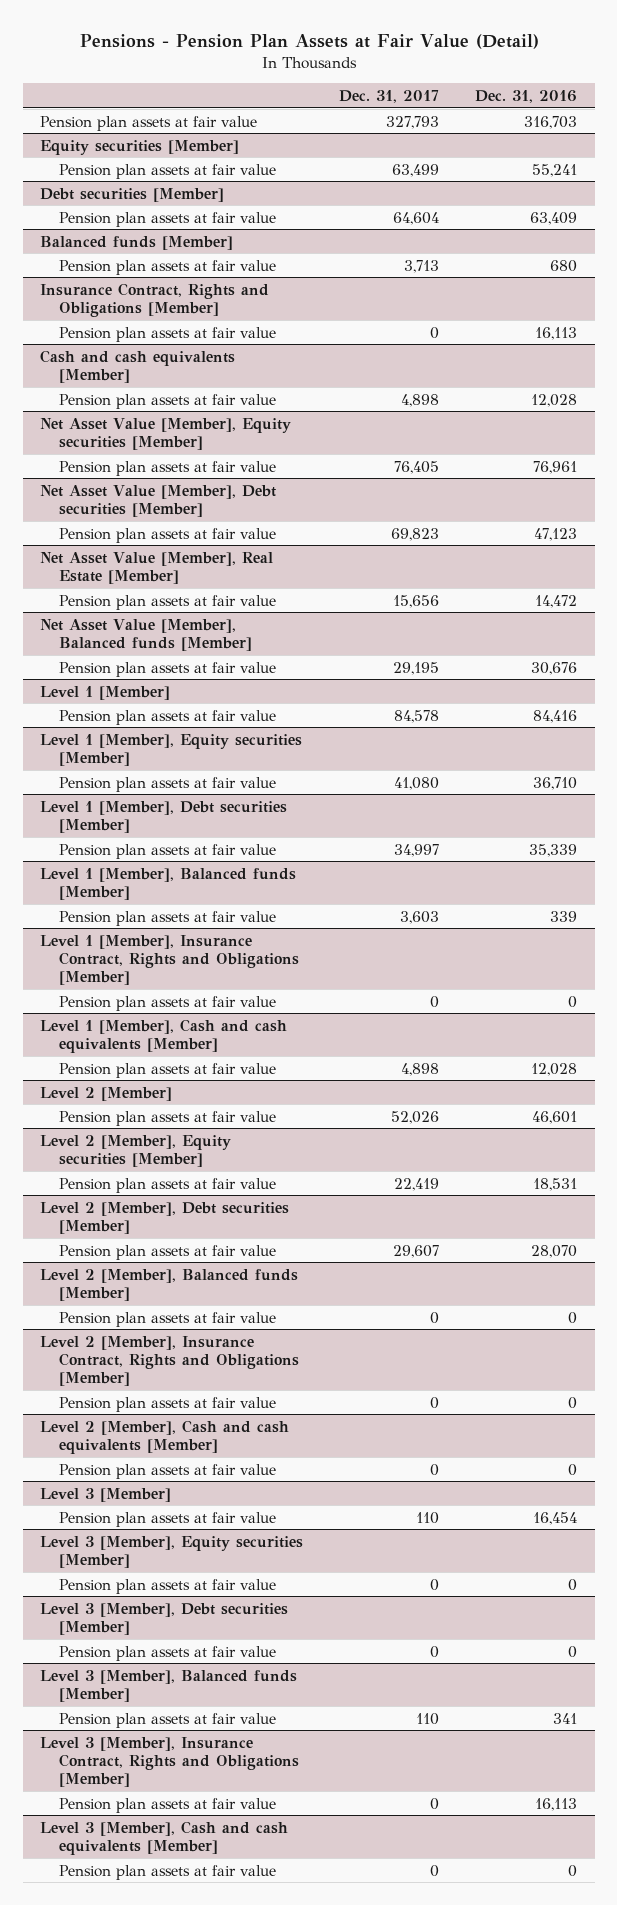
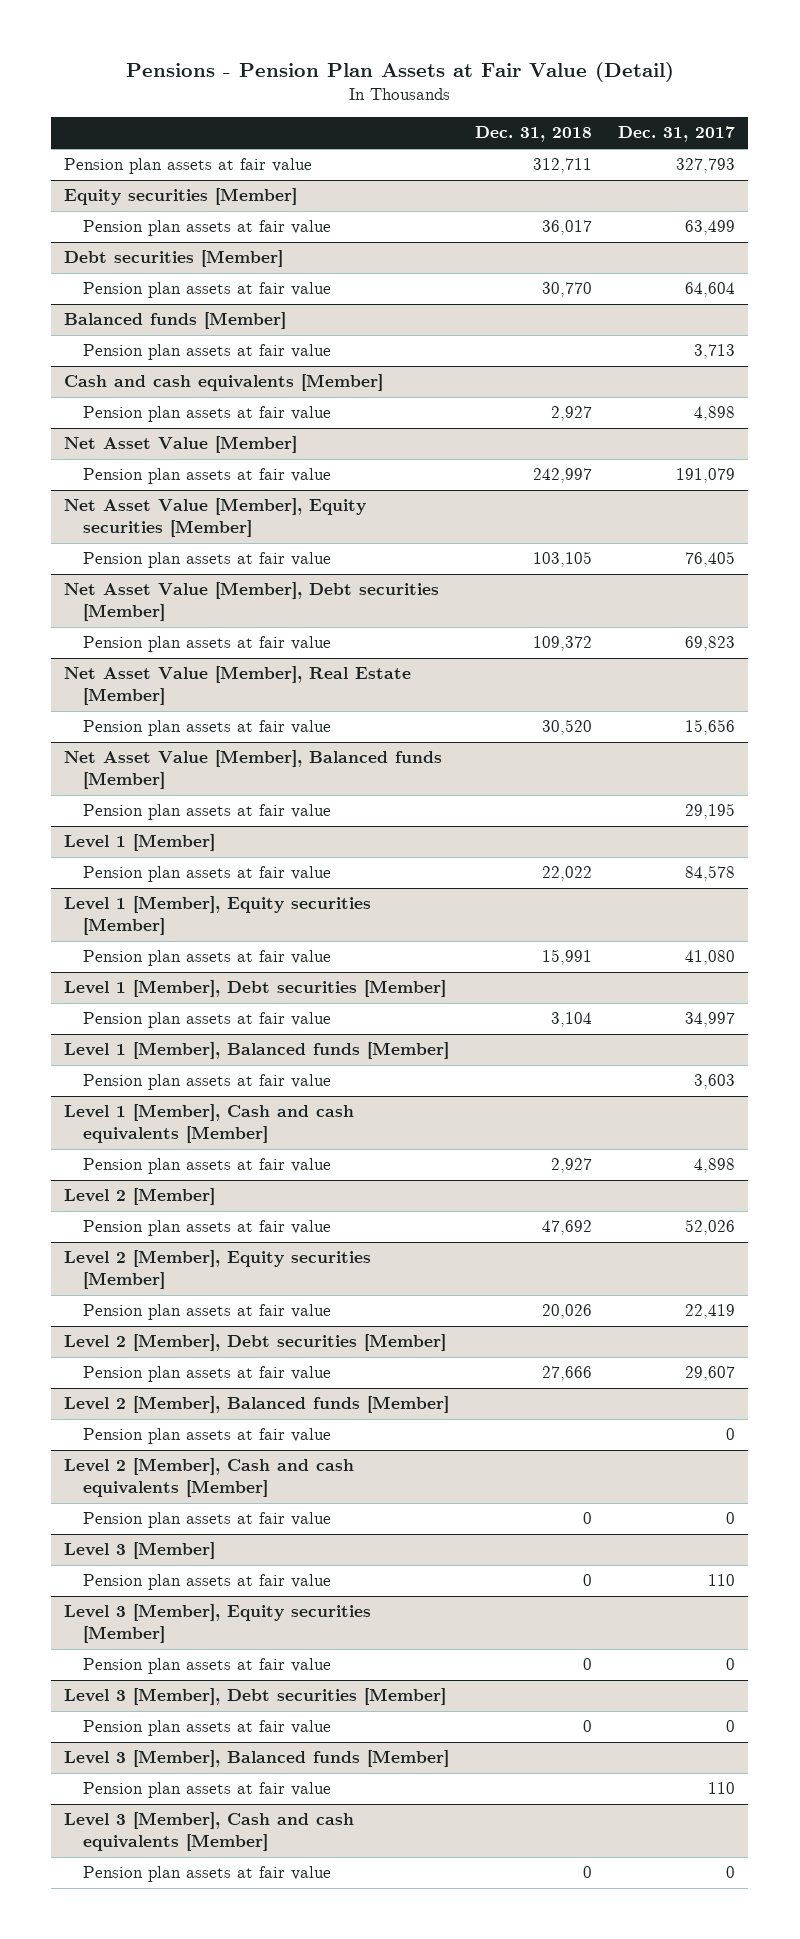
- | Dec. 31, 2017 | Dec. 31, 2016
+ | Dec. 31, 2018 | Dec. 31, 2017
- Insurance Contract, Rights and Obligations [Member]
- Pension plan assets at fair value | 0 | 16,113
+ Net Asset Value [Member]
+ Pension plan assets at fair value | 242,997 | 191,079
- Level 1 [Member], Insurance Contract, Rights and Obligations [Member]
- Pension plan assets at fair value | 0 | 0
- Level 2 [Member], Insurance Contract, Rights and Obligations [Member]
- Pension plan assets at fair value | 0 | 0
- Level 3 [Member], Insurance Contract, Rights and Obligations [Member]
- Pension plan assets at fair value | 0 | 16,113

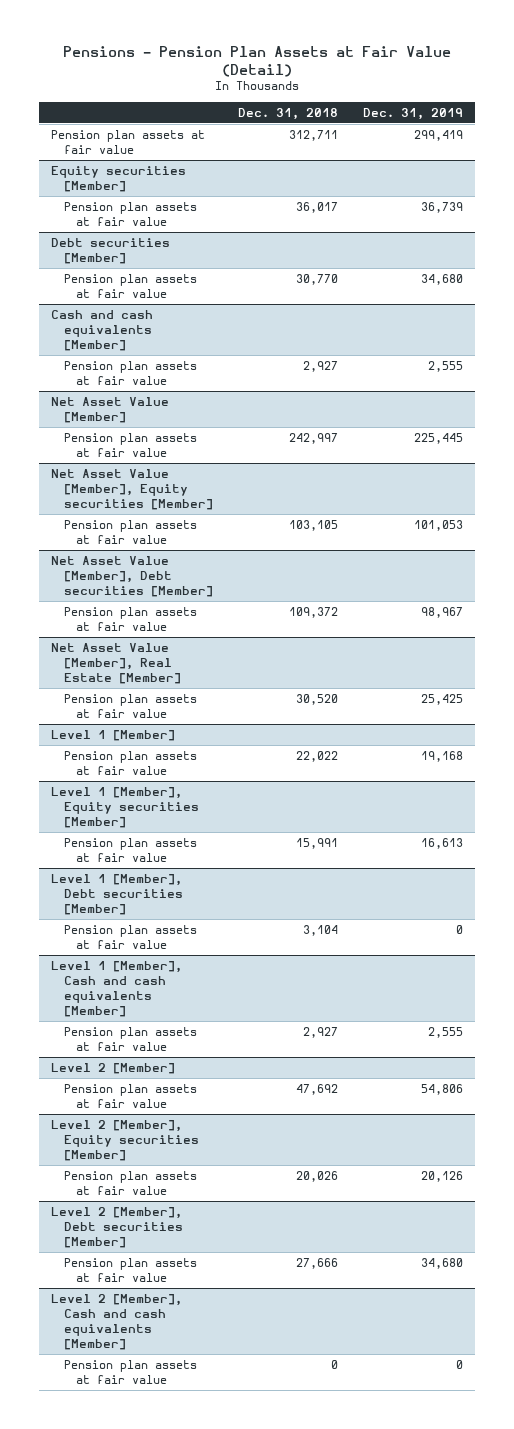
- | Dec. 31, 2018 | Dec. 31, 2017
+ | Dec. 31, 2018 | Dec. 31, 2019
- Balanced funds [Member]
- Pension plan assets at fair value | | 3,713
- Net Asset Value [Member], Balanced funds [Member]
- Pension plan assets at fair value | | 29,195
- Level 1 [Member], Balanced funds [Member]
- Pension plan assets at fair value | | 3,603
- Level 2 [Member], Balanced funds [Member]
- Pension plan assets at fair value | | 0
- Level 3 [Member]
- Pension plan assets at fair value | 0 | 110
- Level 3 [Member], Equity securities [Member]
- Pension plan assets at fair value | 0 | 0
- Level 3 [Member], Debt securities [Member]
- Pension plan assets at fair value | 0 | 0
- Level 3 [Member], Balanced funds [Member]
- Pension plan assets at fair value | | 110
- Level 3 [Member], Cash and cash equivalents [Member]
- Pension plan assets at fair value | 0 | 0

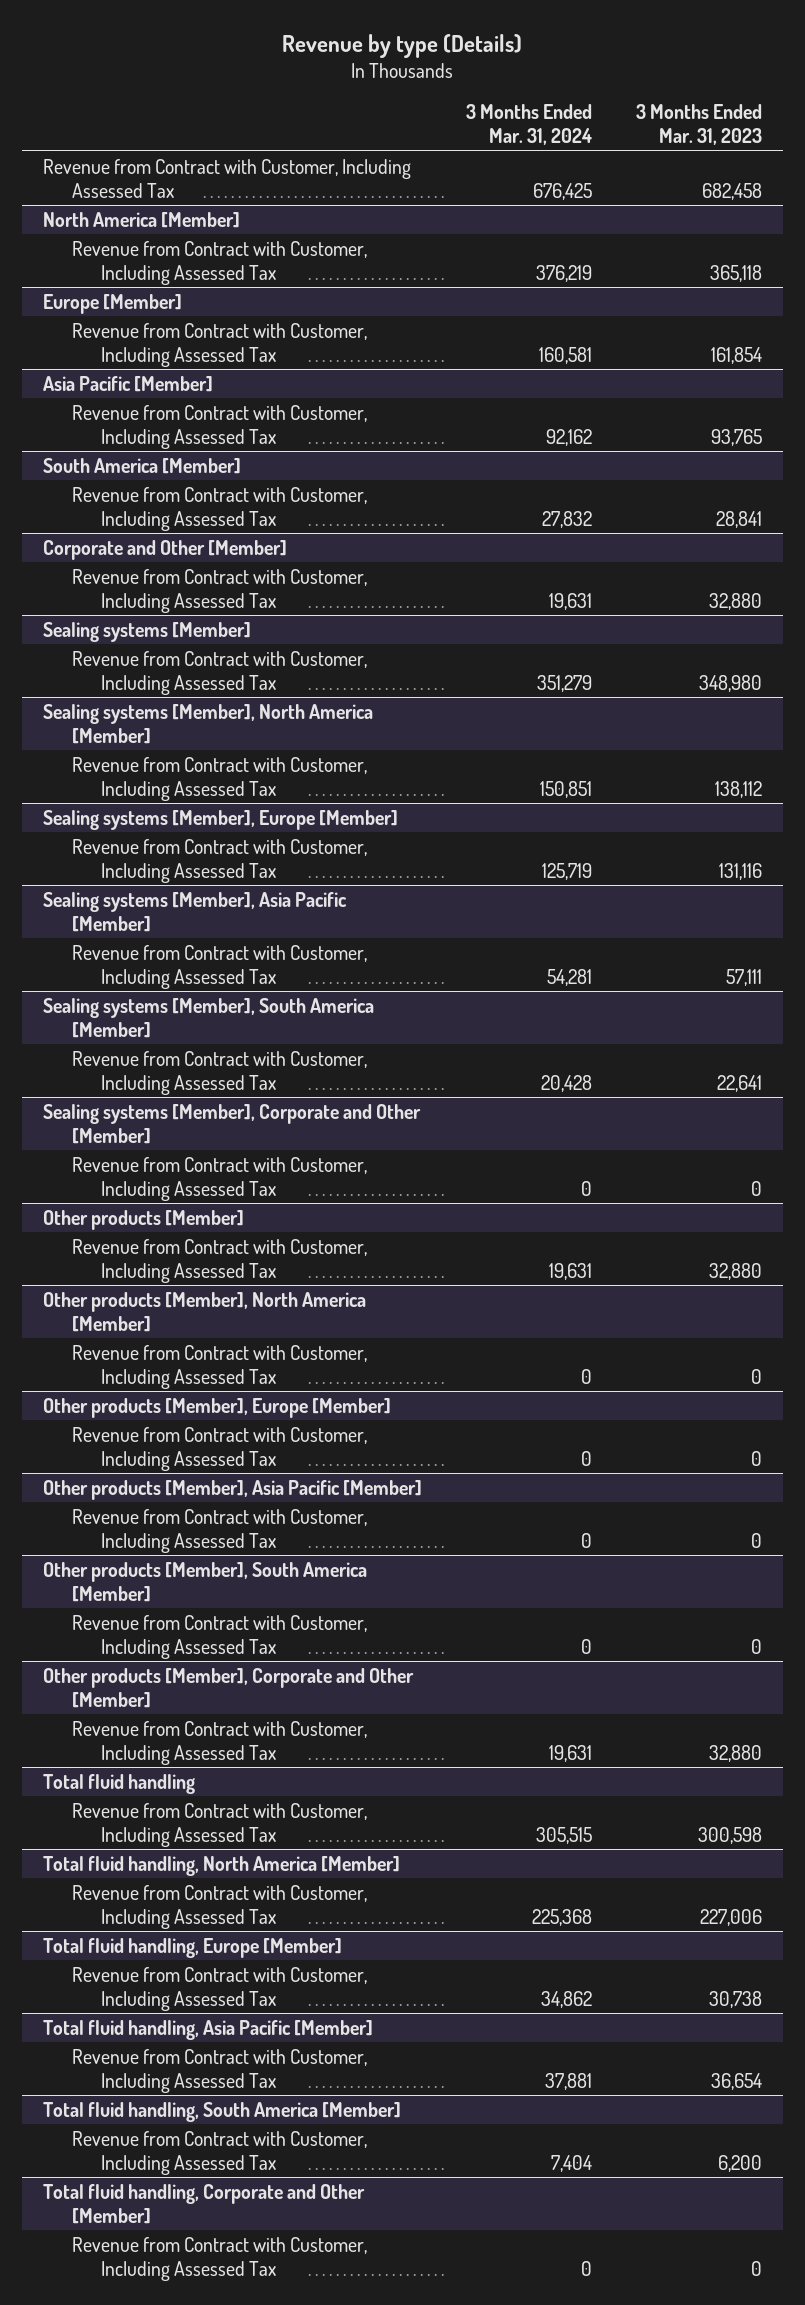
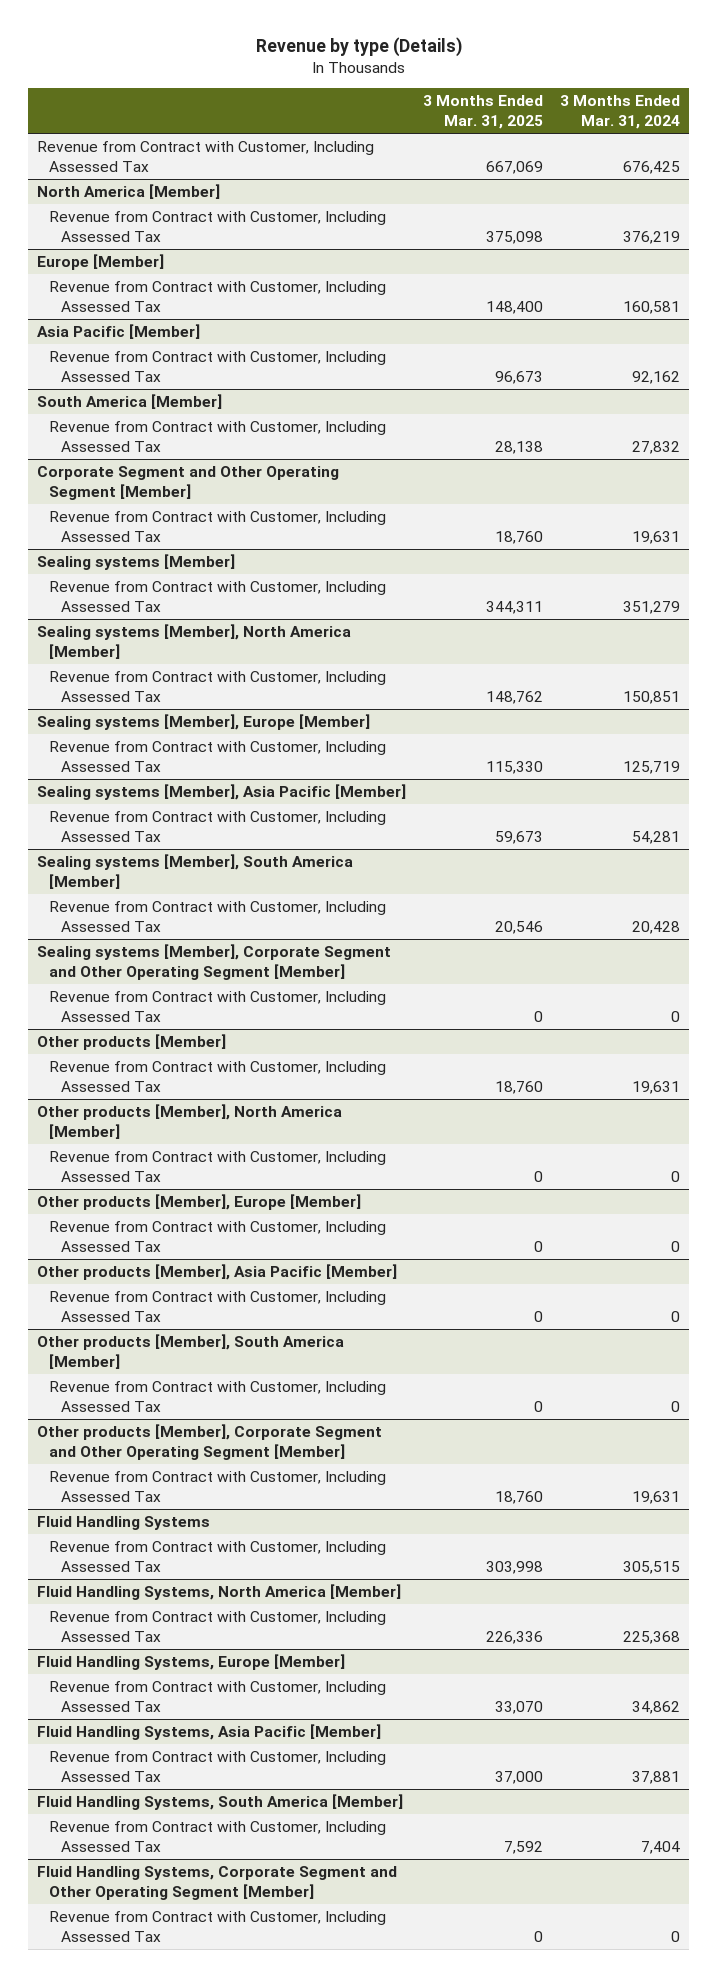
- | 3 Months Ended Mar. 31, 2024 | 3 Months Ended Mar. 31, 2023
+ | 3 Months Ended Mar. 31, 2025 | 3 Months Ended Mar. 31, 2024
- Corporate and Other [Member]
+ Corporate Segment and Other Operating Segment [Member]
- Sealing systems [Member], Corporate and Other [Member]
+ Sealing systems [Member], Corporate Segment and Other Operating Segment [Member]
- Other products [Member], Corporate and Other [Member]
+ Other products [Member], Corporate Segment and Other Operating Segment [Member]
- Total fluid handling
+ Fluid Handling Systems
- Total fluid handling, North America [Member]
+ Fluid Handling Systems, North America [Member]
- Total fluid handling, Europe [Member]
+ Fluid Handling Systems, Europe [Member]
- Total fluid handling, Asia Pacific [Member]
+ Fluid Handling Systems, Asia Pacific [Member]
- Total fluid handling, South America [Member]
+ Fluid Handling Systems, South America [Member]
- Total fluid handling, Corporate and Other [Member]
+ Fluid Handling Systems, Corporate Segment and Other Operating Segment [Member]

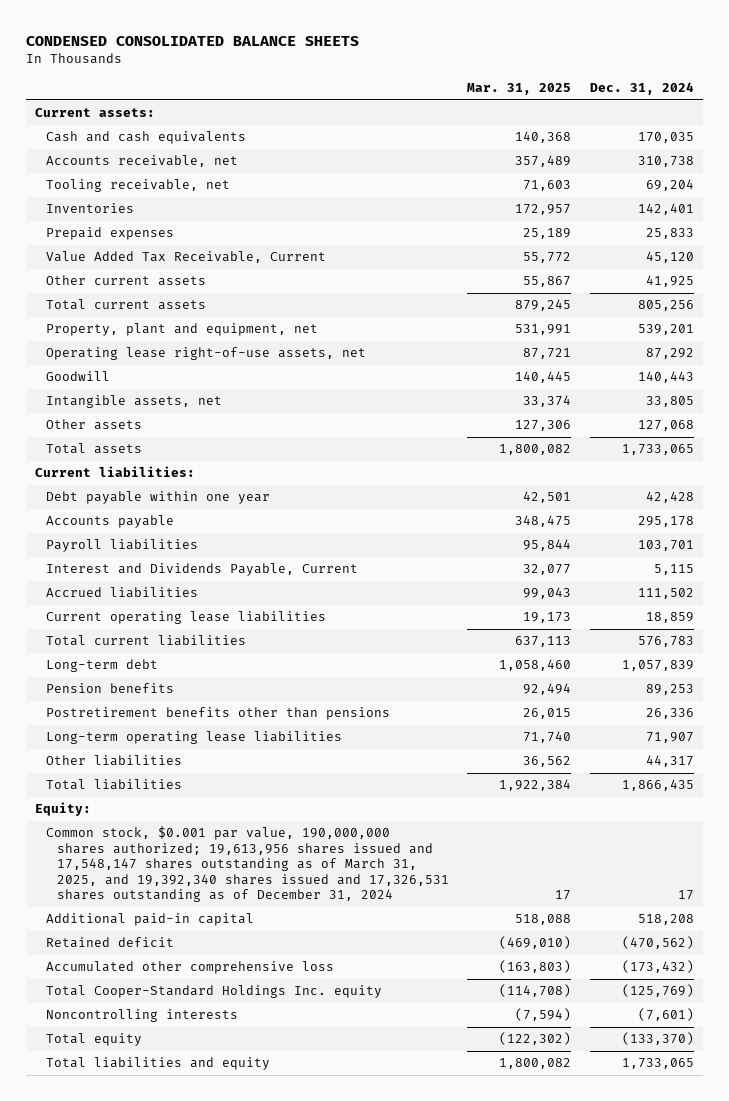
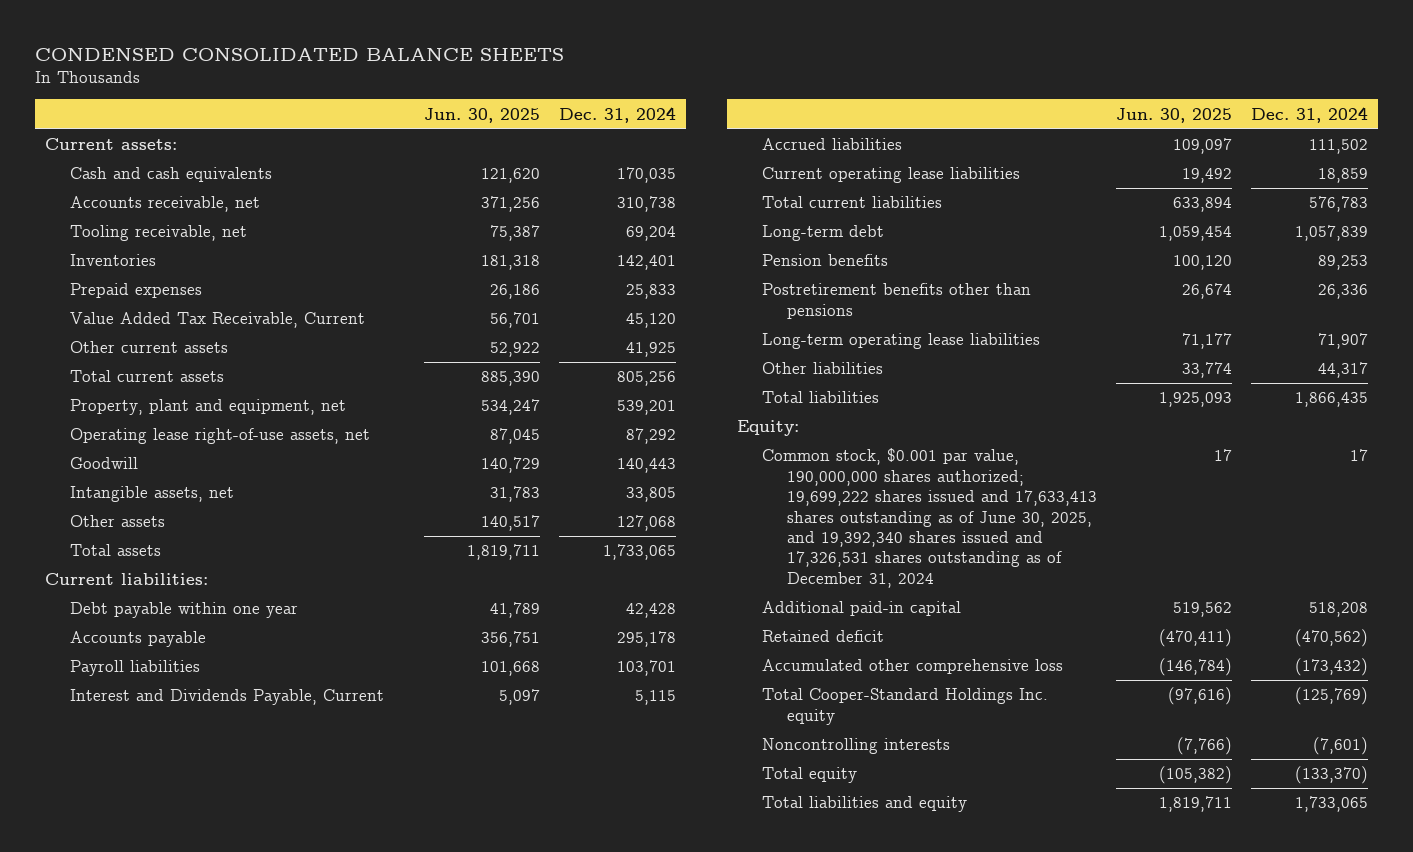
- | Mar. 31, 2025 | Dec. 31, 2024
+ | Jun. 30, 2025 | Dec. 31, 2024
- Common stock, $0.001 par value, 190,000,000 shares authorized; 19,613,956 shares issued and 17,548,147 shares outstanding as of March 31, 2025, and 19,392,340 shares issued and 17,326,531 shares outstanding as of December 31, 2024 | 17 | 17
+ Common stock, $0.001 par value, 190,000,000 shares authorized; 19,699,222 shares issued and 17,633,413 shares outstanding as of June 30, 2025, and 19,392,340 shares issued and 17,326,531 shares outstanding as of December 31, 2024 | 17 | 17

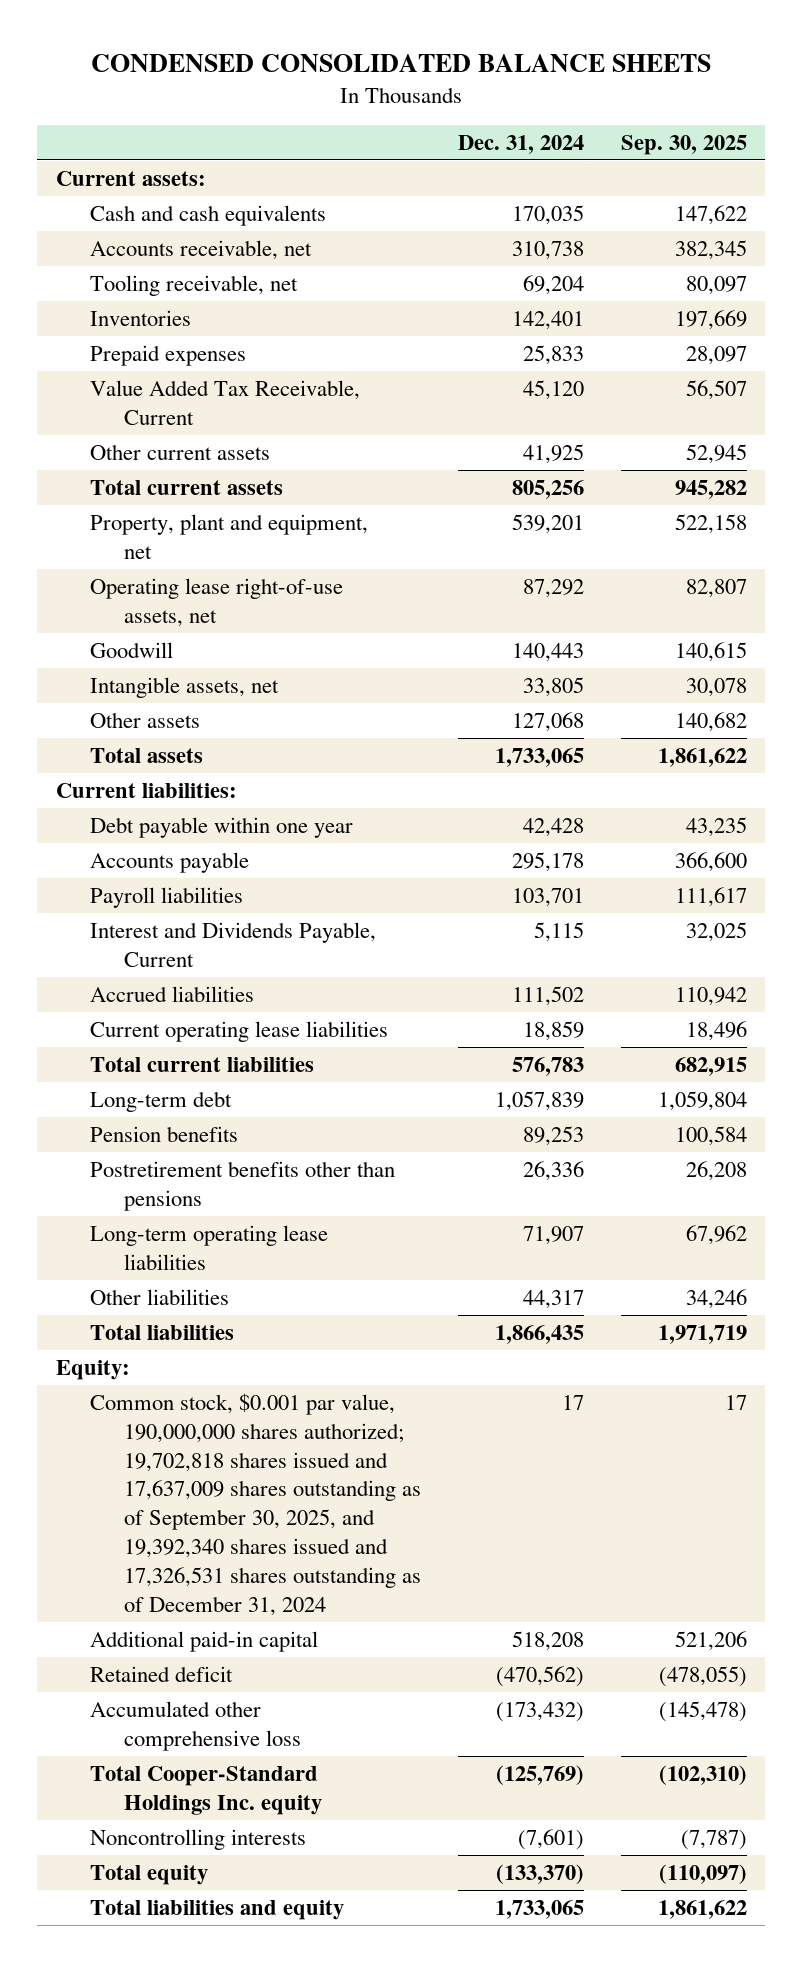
- | Jun. 30, 2025 | Dec. 31, 2024
+ | Dec. 31, 2024 | Sep. 30, 2025
- Common stock, $0.001 par value, 190,000,000 shares authorized; 19,699,222 shares issued and 17,633,413 shares outstanding as of June 30, 2025, and 19,392,340 shares issued and 17,326,531 shares outstanding as of December 31, 2024 | 17 | 17
+ Common stock, $0.001 par value, 190,000,000 shares authorized; 19,702,818 shares issued and 17,637,009 shares outstanding as of September 30, 2025, and 19,392,340 shares issued and 17,326,531 shares outstanding as of December 31, 2024 | 17 | 17

